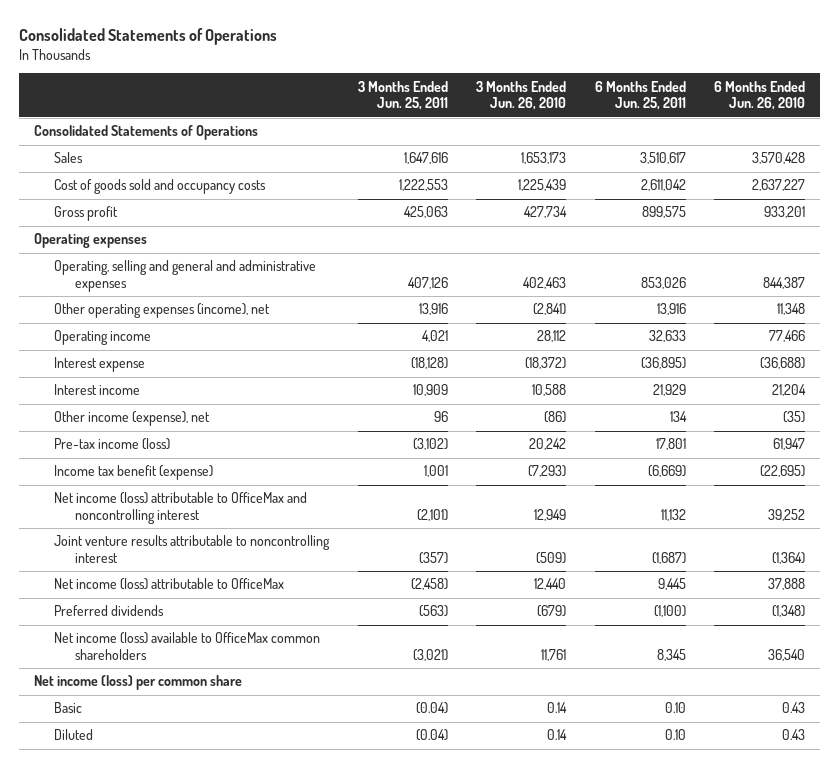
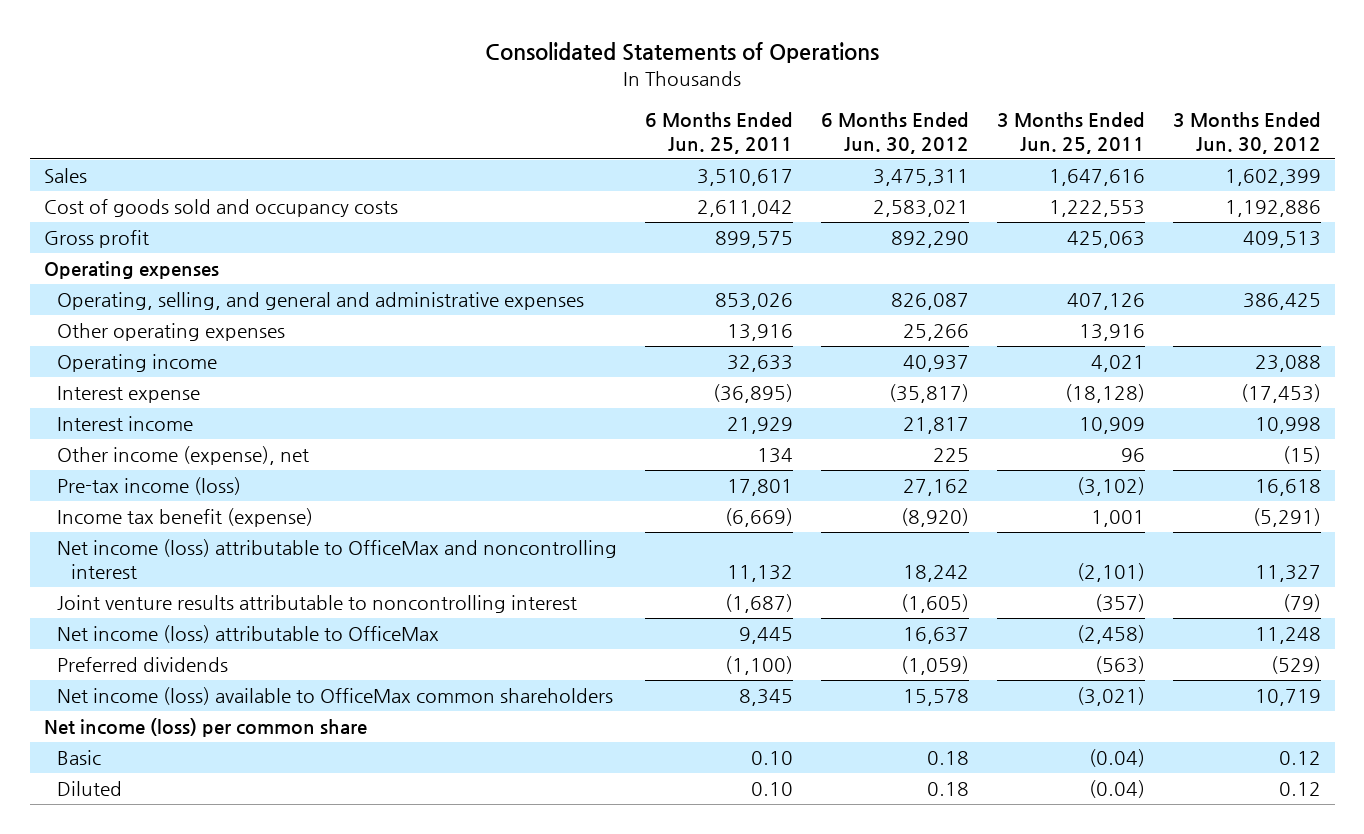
- | 3 Months Ended Jun. 25, 2011 | 3 Months Ended Jun. 26, 2010 | 6 Months Ended Jun. 25, 2011 | 6 Months Ended Jun. 26, 2010
+ | 6 Months Ended Jun. 25, 2011 | 6 Months Ended Jun. 30, 2012 | 3 Months Ended Jun. 25, 2011 | 3 Months Ended Jun. 30, 2012
- Consolidated Statements of Operations
- Operating, selling and general and administrative expenses | 407,126 | 402,463 | 853,026 | 844,387
- Other operating expenses (income), net | 13,916 | (2,841) | 13,916 | 11,348
+ Operating, selling, and general and administrative expenses | 853,026 | 826,087 | 407,126 | 386,425
+ Other operating expenses | 13,916 | 25,266 | 13,916 |

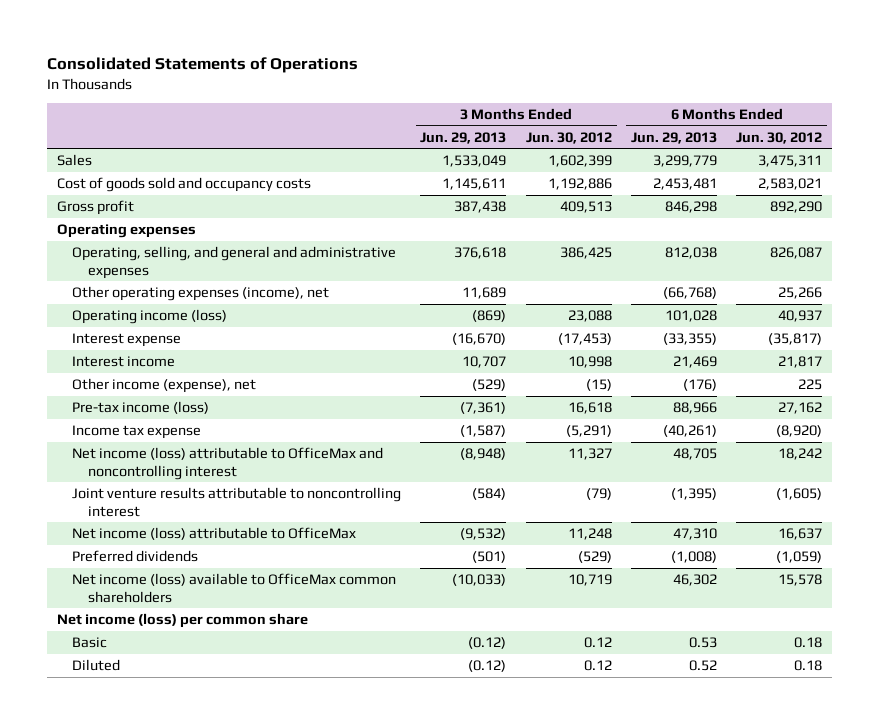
- | 6 Months Ended Jun. 25, 2011 | 6 Months Ended Jun. 30, 2012 | 3 Months Ended Jun. 25, 2011 | 3 Months Ended Jun. 30, 2012
+ | 3 Months Ended Jun. 29, 2013 | 3 Months Ended Jun. 30, 2012 | 6 Months Ended Jun. 29, 2013 | 6 Months Ended Jun. 30, 2012
- Other operating expenses | 13,916 | 25,266 | 13,916 |
- Operating income | 32,633 | 40,937 | 4,021 | 23,088
+ Other operating expenses (income), net | 11,689 | | (66,768) | 25,266
+ Operating income (loss) | (869) | 23,088 | 101,028 | 40,937
- Income tax benefit (expense) | (6,669) | (8,920) | 1,001 | (5,291)
+ Income tax expense | (1,587) | (5,291) | (40,261) | (8,920)

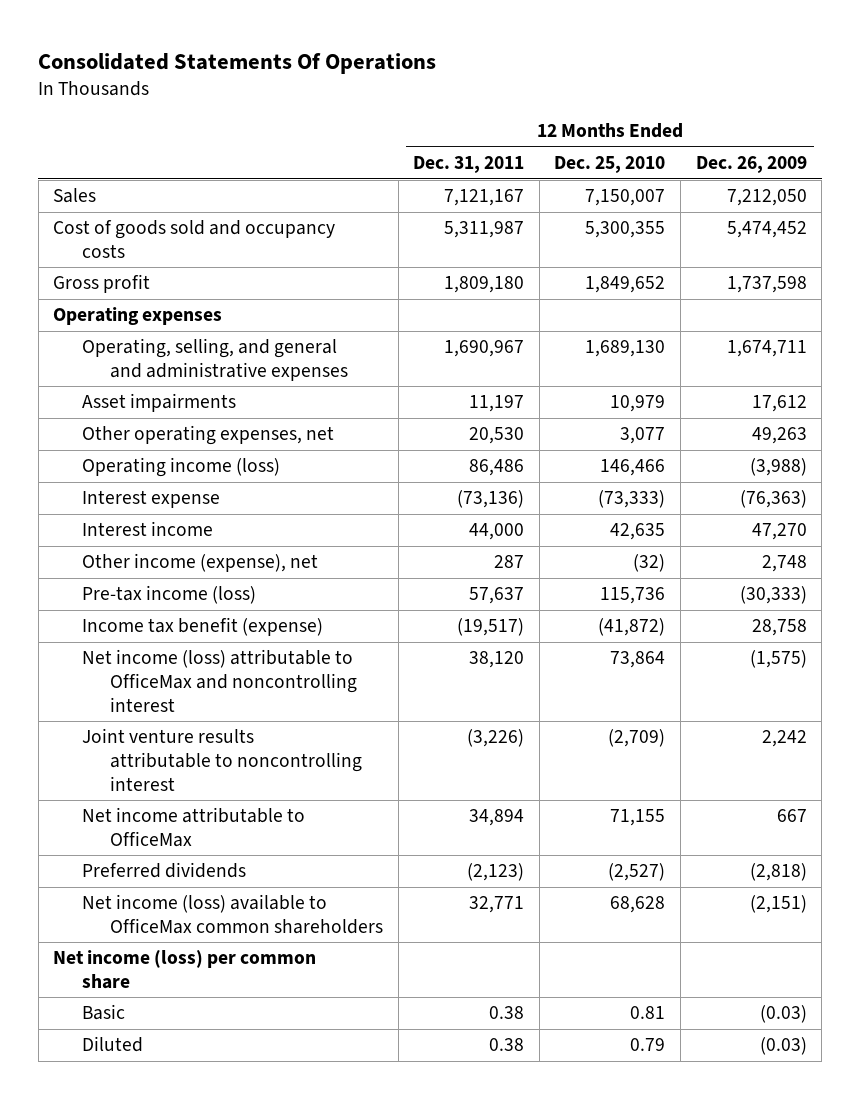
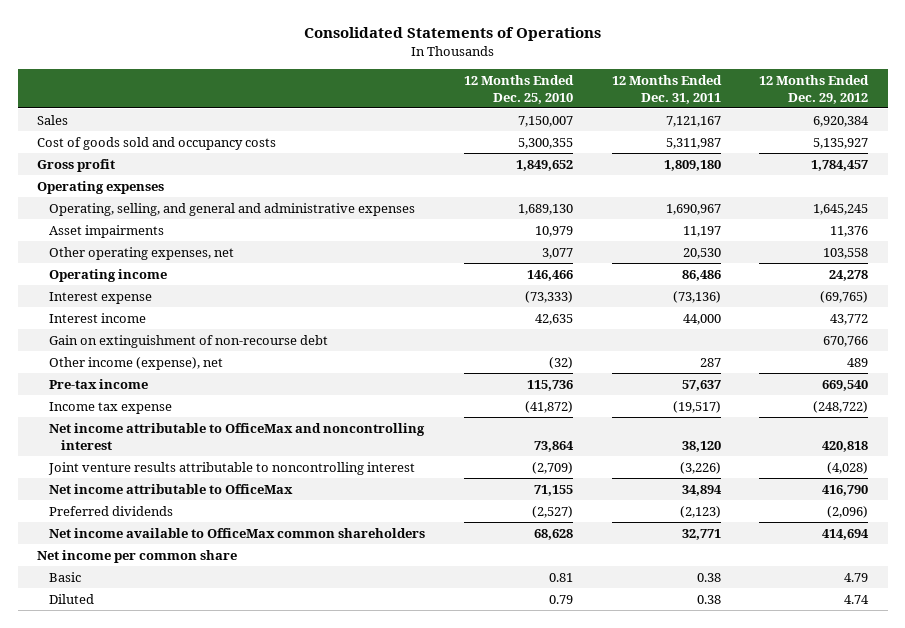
- Consolidated Statements Of Operations
+ Consolidated Statements of Operations
- | 12 Months Ended Dec. 31, 2011 | 12 Months Ended Dec. 25, 2010 | 12 Months Ended Dec. 26, 2009
+ | 12 Months Ended Dec. 25, 2010 | 12 Months Ended Dec. 31, 2011 | 12 Months Ended Dec. 29, 2012
- Operating income (loss) | 86,486 | 146,466 | (3,988)
+ Operating income | 146,466 | 86,486 | 24,278
+ Gain on extinguishment of non-recourse debt | | | 670,766
- Pre-tax income (loss) | 57,637 | 115,736 | (30,333)
- Income tax benefit (expense) | (19,517) | (41,872) | 28,758
- Net income (loss) attributable to OfficeMax and noncontrolling interest | 38,120 | 73,864 | (1,575)
+ Pre-tax income | 115,736 | 57,637 | 669,540
+ Income tax expense | (41,872) | (19,517) | (248,722)
+ Net income attributable to OfficeMax and noncontrolling interest | 73,864 | 38,120 | 420,818
- Net income (loss) available to OfficeMax common shareholders | 32,771 | 68,628 | (2,151)
- Net income (loss) per common share
+ Net income available to OfficeMax common shareholders | 68,628 | 32,771 | 414,694
+ Net income per common share

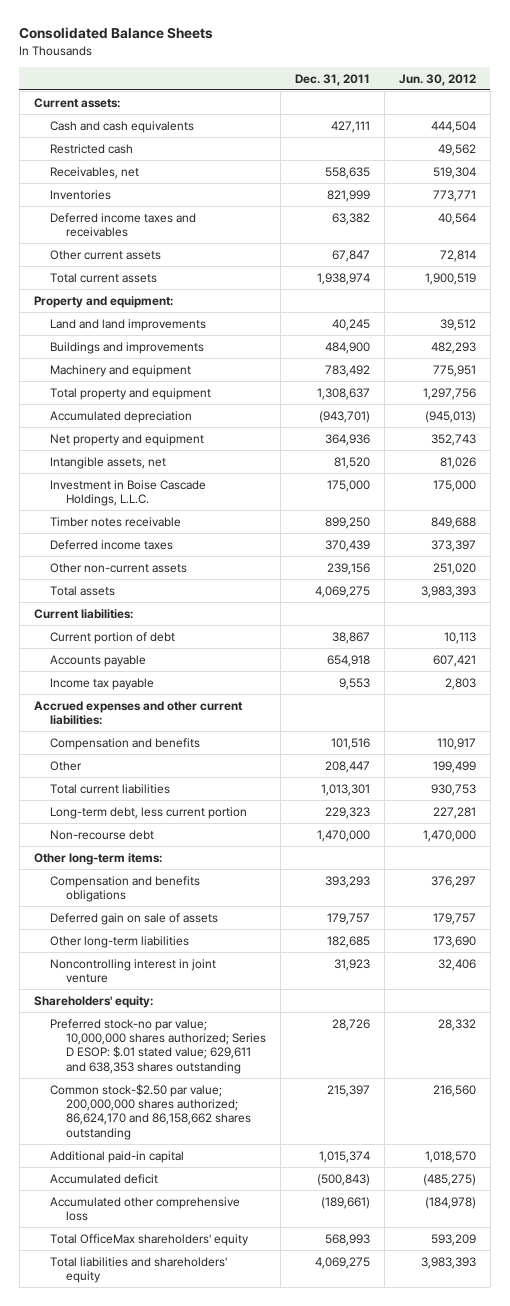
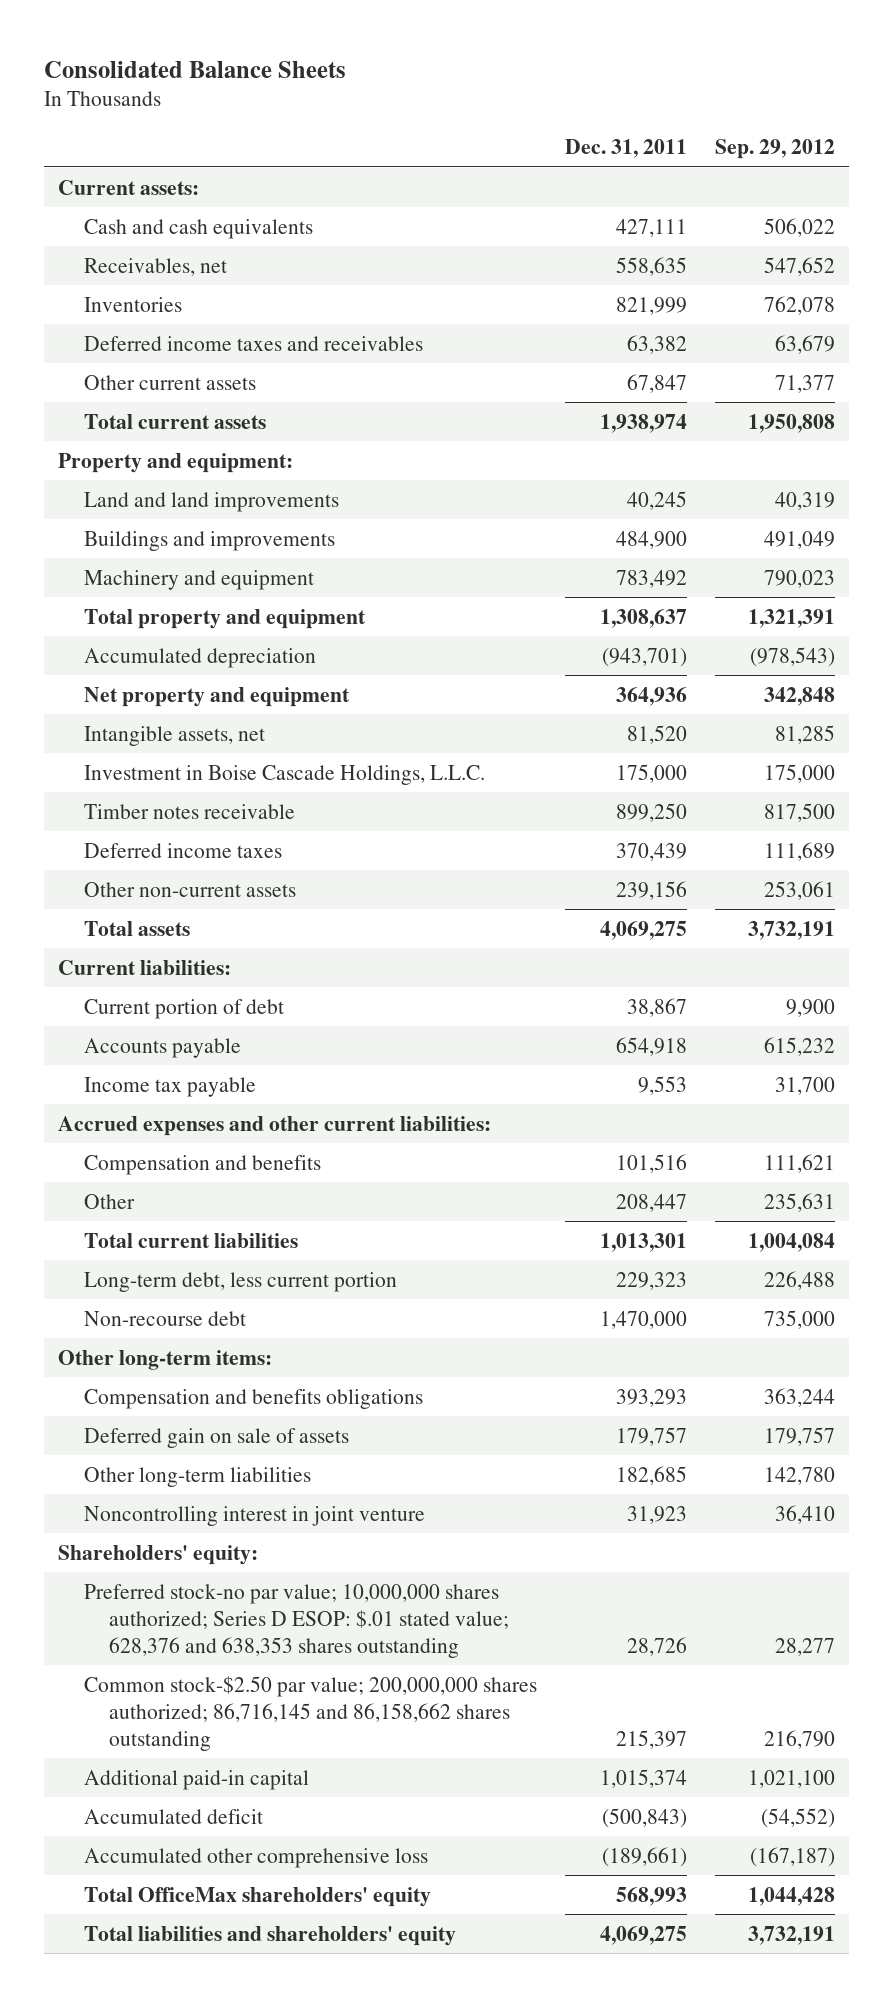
- | Dec. 31, 2011 | Jun. 30, 2012
+ | Dec. 31, 2011 | Sep. 29, 2012
- Restricted cash | | 49,562
- Preferred stock-no par value; 10,000,000 shares authorized; Series D ESOP: $.01 stated value; 629,611 and 638,353 shares outstanding | 28,726 | 28,332
- Common stock-$2.50 par value; 200,000,000 shares authorized; 86,624,170 and 86,158,662 shares outstanding | 215,397 | 216,560
+ Preferred stock-no par value; 10,000,000 shares authorized; Series D ESOP: $.01 stated value; 628,376 and 638,353 shares outstanding | 28,726 | 28,277
+ Common stock-$2.50 par value; 200,000,000 shares authorized; 86,716,145 and 86,158,662 shares outstanding | 215,397 | 216,790

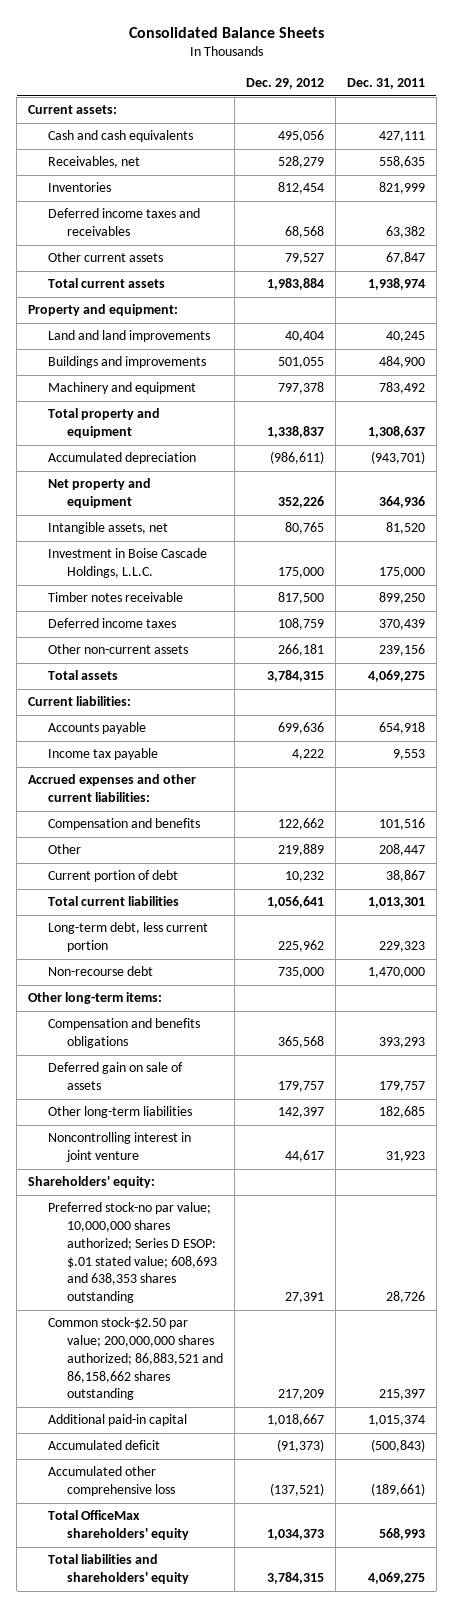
- | Dec. 31, 2011 | Sep. 29, 2012
+ | Dec. 29, 2012 | Dec. 31, 2011
moved down: Current portion of debt | 10,232 | 38,867
- Preferred stock-no par value; 10,000,000 shares authorized; Series D ESOP: $.01 stated value; 628,376 and 638,353 shares outstanding | 28,726 | 28,277
- Common stock-$2.50 par value; 200,000,000 shares authorized; 86,716,145 and 86,158,662 shares outstanding | 215,397 | 216,790
+ Preferred stock-no par value; 10,000,000 shares authorized; Series D ESOP: $.01 stated value; 608,693 and 638,353 shares outstanding | 27,391 | 28,726
+ Common stock-$2.50 par value; 200,000,000 shares authorized; 86,883,521 and 86,158,662 shares outstanding | 217,209 | 215,397

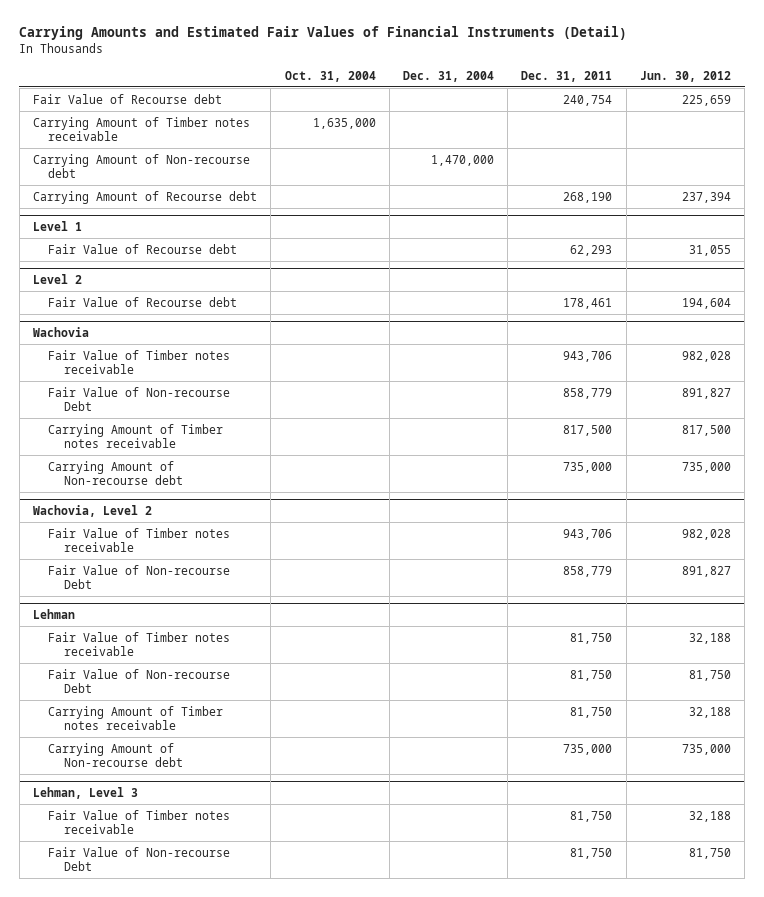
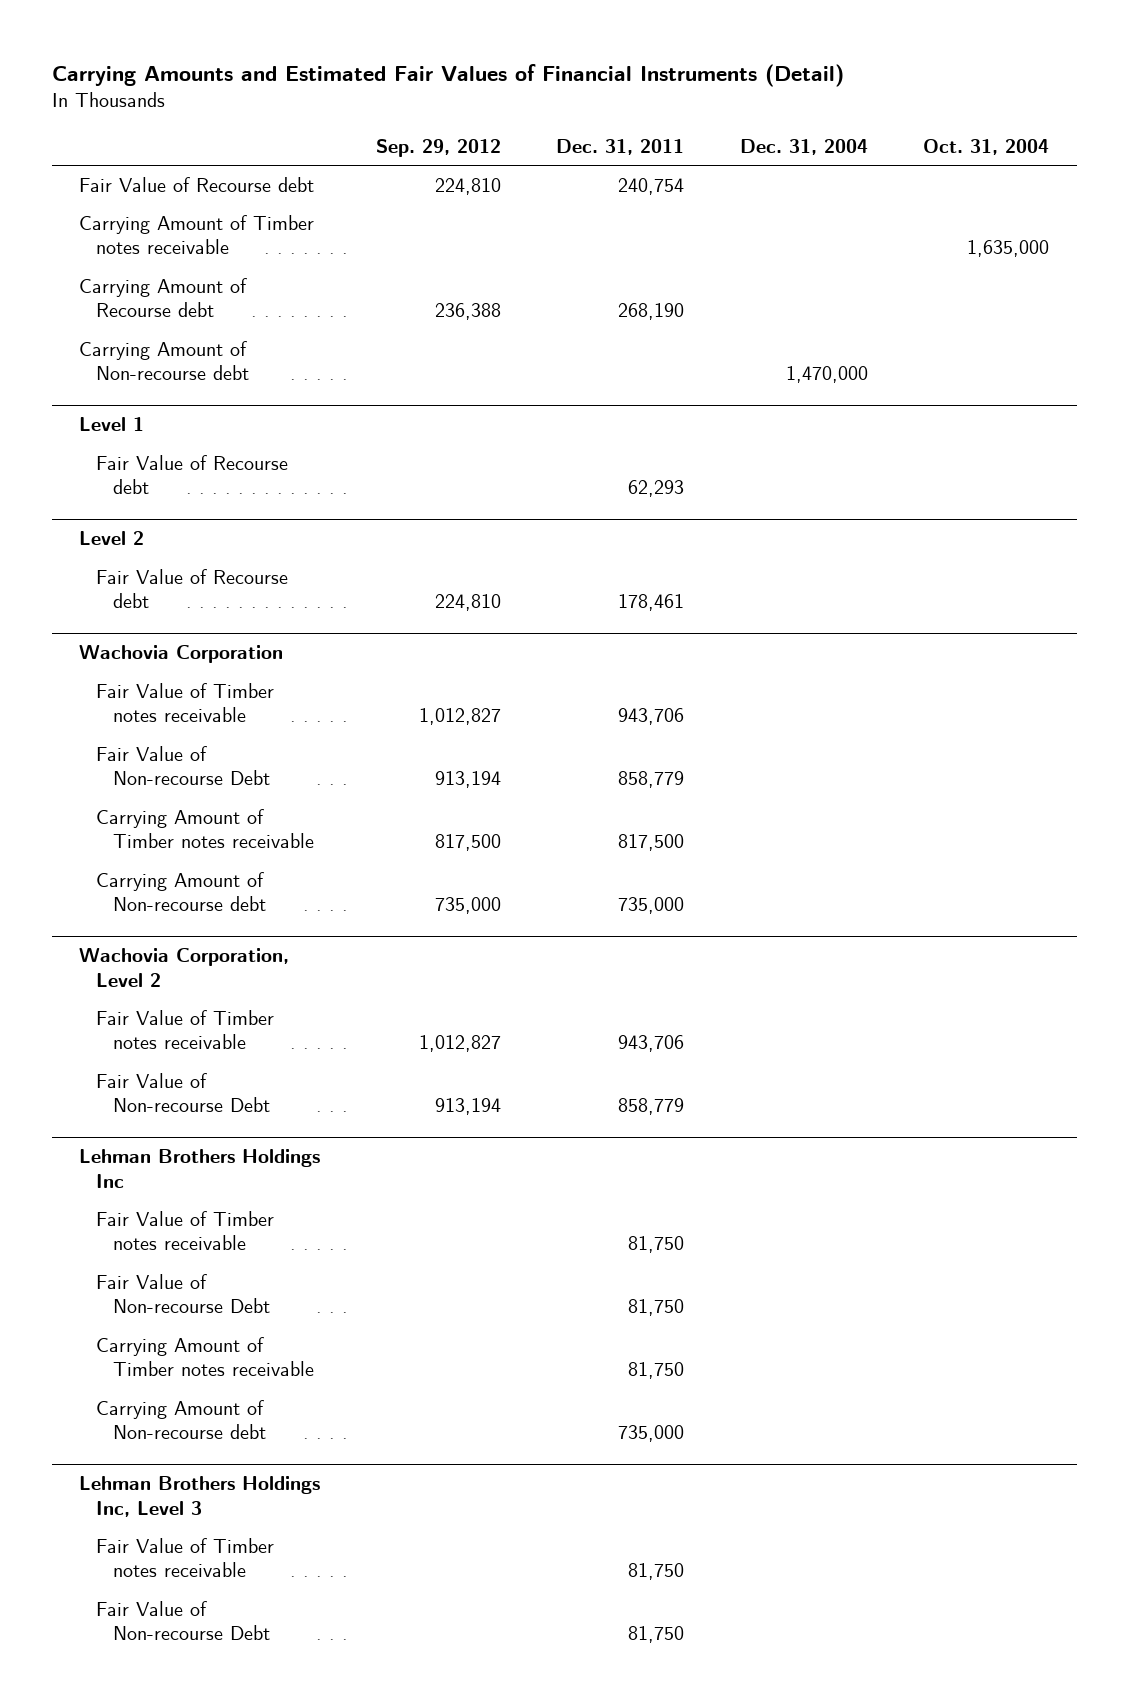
- | Oct. 31, 2004 | Dec. 31, 2004 | Dec. 31, 2011 | Jun. 30, 2012
+ | Sep. 29, 2012 | Dec. 31, 2011 | Dec. 31, 2004 | Oct. 31, 2004
moved down: Carrying Amount of Non-recourse debt | | | 1,470,000 |
- Wachovia
+ Wachovia Corporation
- Wachovia, Level 2
+ Wachovia Corporation, Level 2
- Lehman
+ Lehman Brothers Holdings Inc
- Lehman, Level 3
+ Lehman Brothers Holdings Inc, Level 3

